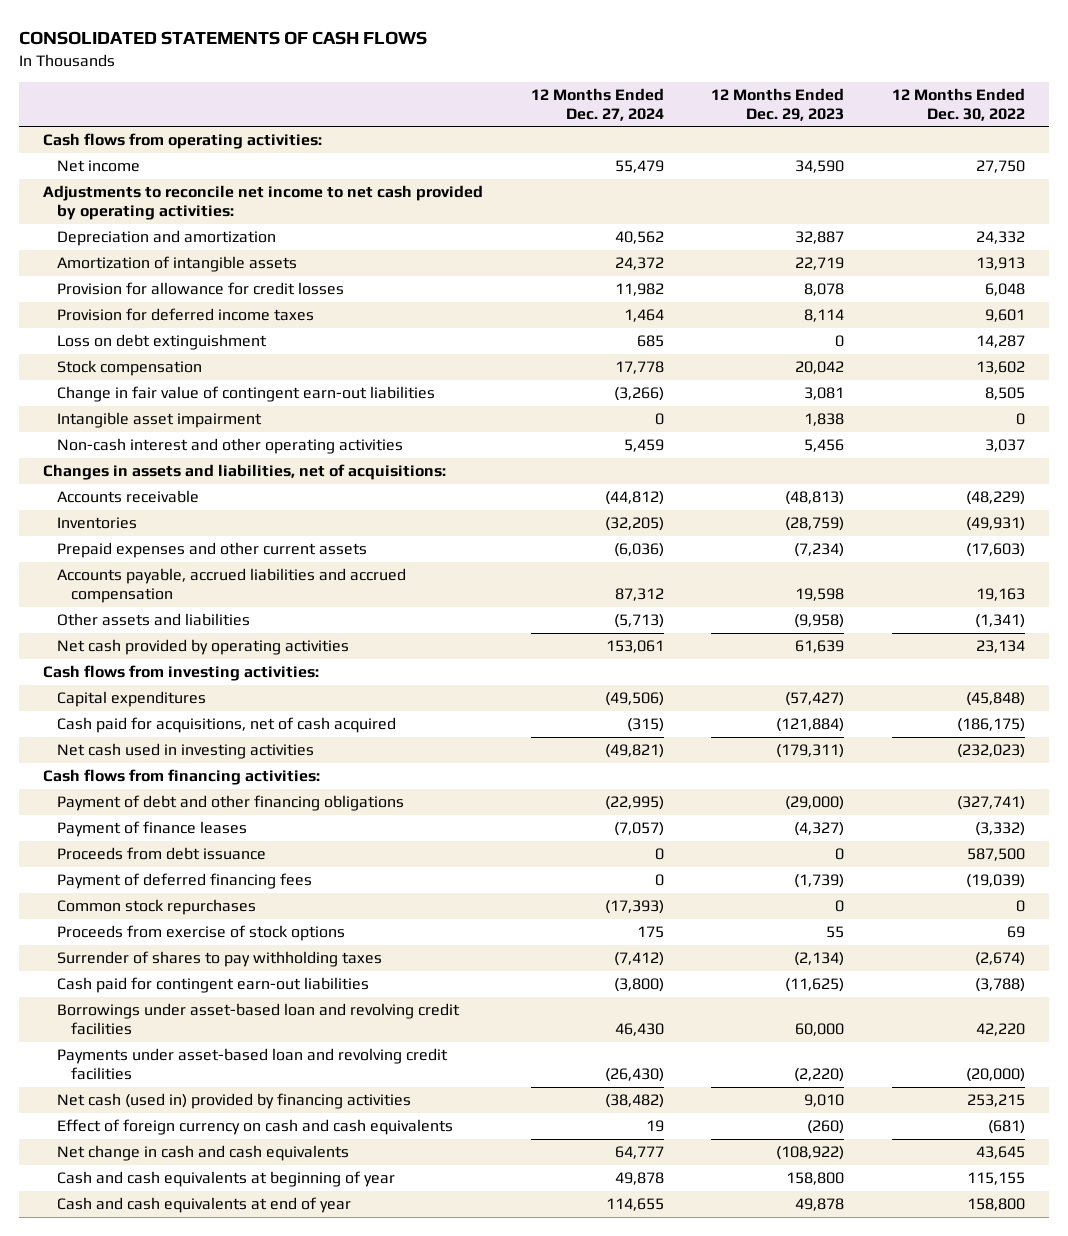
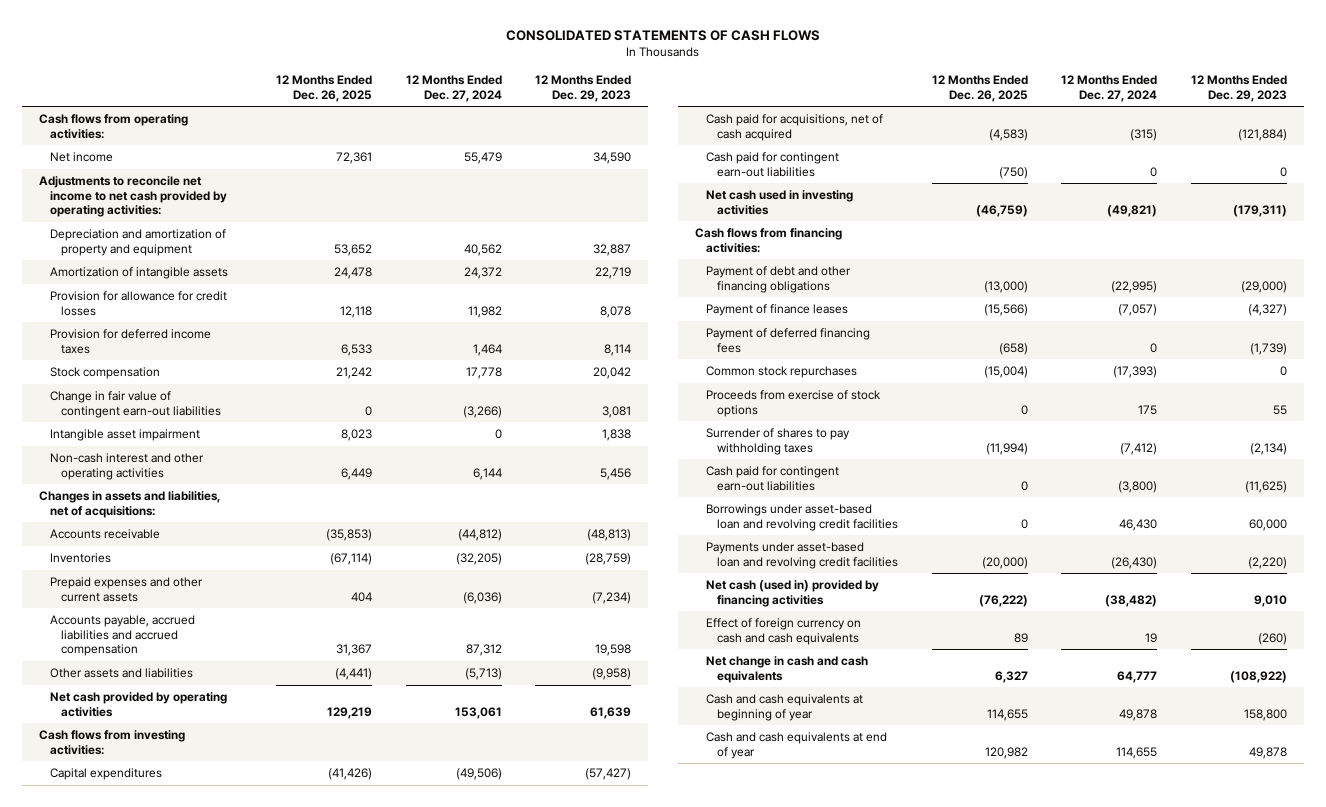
- | 12 Months Ended Dec. 27, 2024 | 12 Months Ended Dec. 29, 2023 | 12 Months Ended Dec. 30, 2022
+ | 12 Months Ended Dec. 26, 2025 | 12 Months Ended Dec. 27, 2024 | 12 Months Ended Dec. 29, 2023
- Depreciation and amortization | 40,562 | 32,887 | 24,332
+ Depreciation and amortization of property and equipment | 53,652 | 40,562 | 32,887
- Loss on debt extinguishment | 685 | 0 | 14,287
- Non-cash interest and other operating activities | 5,459 | 5,456 | 3,037
+ Non-cash interest and other operating activities | 6,449 | 6,144 | 5,456
+ Cash paid for contingent earn-out liabilities | (750) | 0 | 0
- Proceeds from debt issuance | 0 | 0 | 587,500

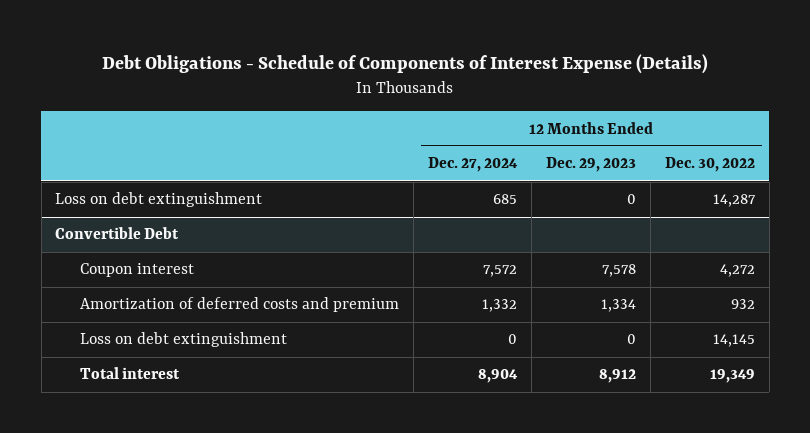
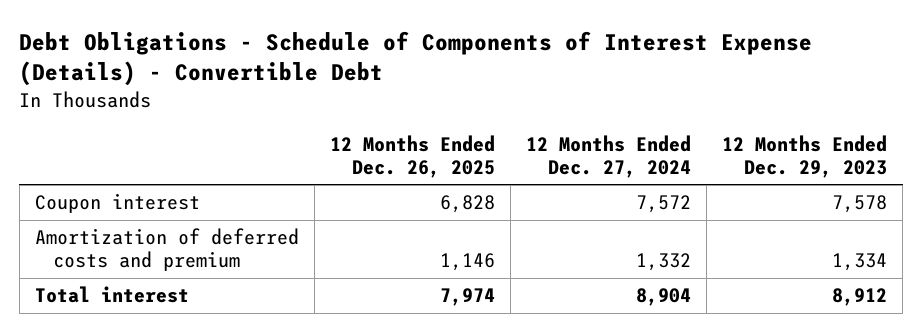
- Debt Obligations - Schedule of Components of Interest Expense (Details)
+ Debt Obligations - Schedule of Components of Interest Expense (Details) - Convertible Debt
- | 12 Months Ended Dec. 27, 2024 | 12 Months Ended Dec. 29, 2023 | 12 Months Ended Dec. 30, 2022
+ | 12 Months Ended Dec. 26, 2025 | 12 Months Ended Dec. 27, 2024 | 12 Months Ended Dec. 29, 2023
- Loss on debt extinguishment | 685 | 0 | 14,287
- Convertible Debt
- Loss on debt extinguishment | 0 | 0 | 14,145

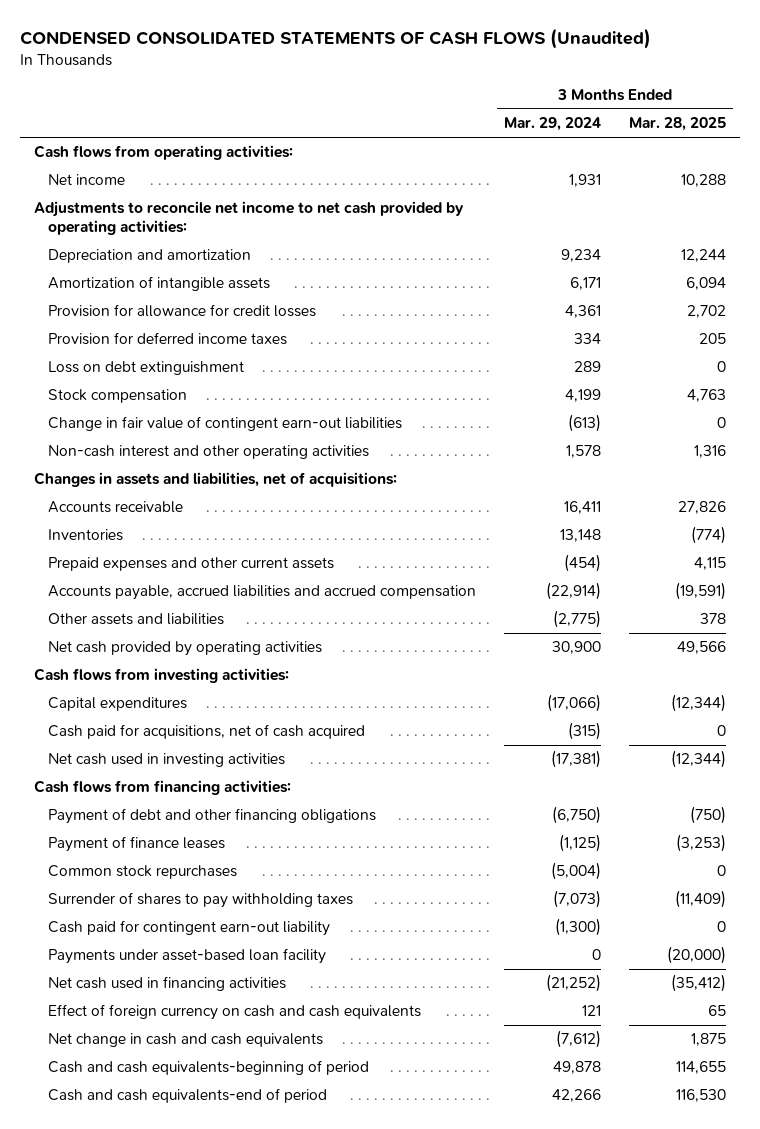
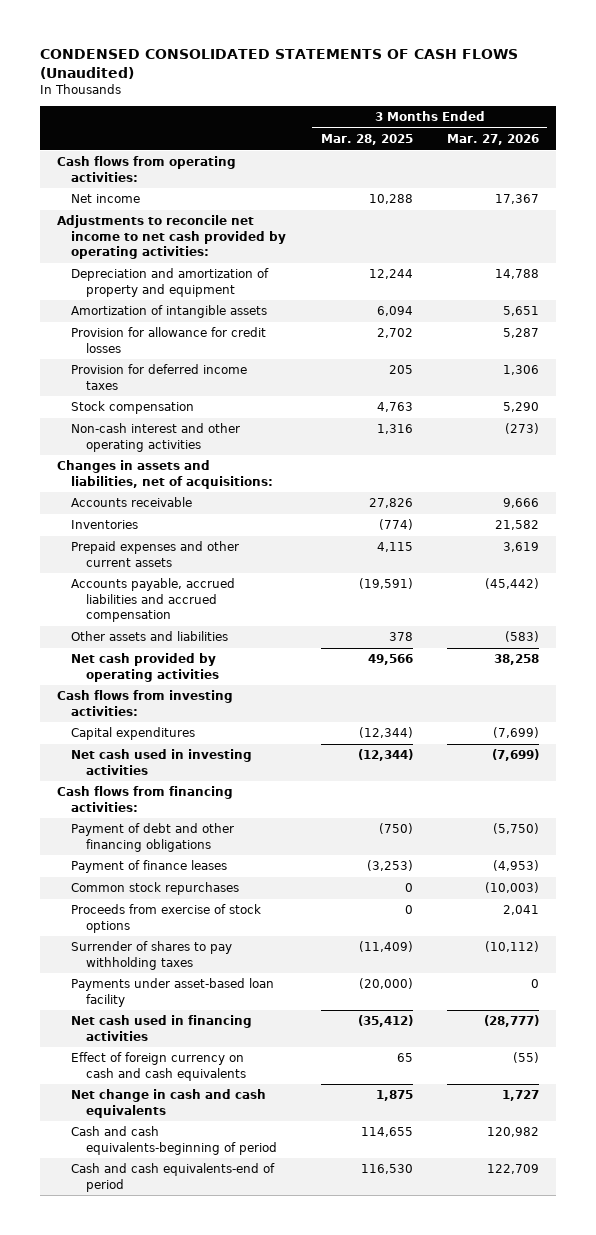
- | 3 Months Ended Mar. 29, 2024 | 3 Months Ended Mar. 28, 2025
+ | 3 Months Ended Mar. 28, 2025 | 3 Months Ended Mar. 27, 2026
- Depreciation and amortization | 9,234 | 12,244
+ Depreciation and amortization of property and equipment | 12,244 | 14,788
- Loss on debt extinguishment | 289 | 0
- Change in fair value of contingent earn-out liabilities | (613) | 0
- Cash paid for acquisitions, net of cash acquired | (315) | 0
+ Proceeds from exercise of stock options | 0 | 2,041
- Cash paid for contingent earn-out liability | (1,300) | 0

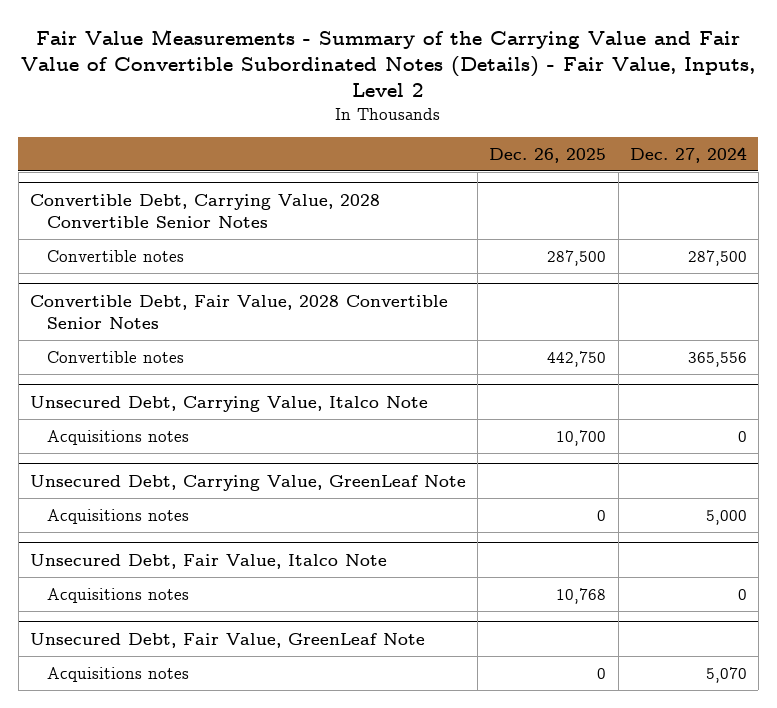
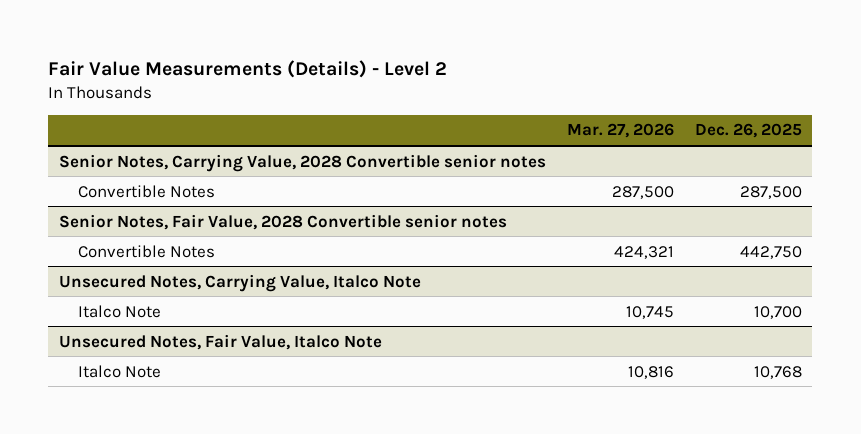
- Fair Value Measurements - Summary of the Carrying Value and Fair Value of Convertible Subordinated Notes (Details) - Fair Value, Inputs, Level 2
+ Fair Value Measurements (Details) - Level 2
- | Dec. 26, 2025 | Dec. 27, 2024
+ | Mar. 27, 2026 | Dec. 26, 2025
- Convertible Debt, Carrying Value, 2028 Convertible Senior Notes
- Convertible notes | 287,500 | 287,500
- Convertible Debt, Fair Value, 2028 Convertible Senior Notes
- Convertible notes | 442,750 | 365,556
- Unsecured Debt, Carrying Value, Italco Note
- Acquisitions notes | 10,700 | 0
- Unsecured Debt, Carrying Value, GreenLeaf Note
- Acquisitions notes | 0 | 5,000
- Unsecured Debt, Fair Value, Italco Note
- Acquisitions notes | 10,768 | 0
- Unsecured Debt, Fair Value, GreenLeaf Note
- Acquisitions notes | 0 | 5,070
+ Senior Notes, Carrying Value, 2028 Convertible senior notes
+ Convertible Notes | 287,500 | 287,500
+ Senior Notes, Fair Value, 2028 Convertible senior notes
+ Convertible Notes | 424,321 | 442,750
+ Unsecured Notes, Carrying Value, Italco Note
+ Italco Note | 10,745 | 10,700
+ Unsecured Notes, Fair Value, Italco Note
+ Italco Note | 10,816 | 10,768

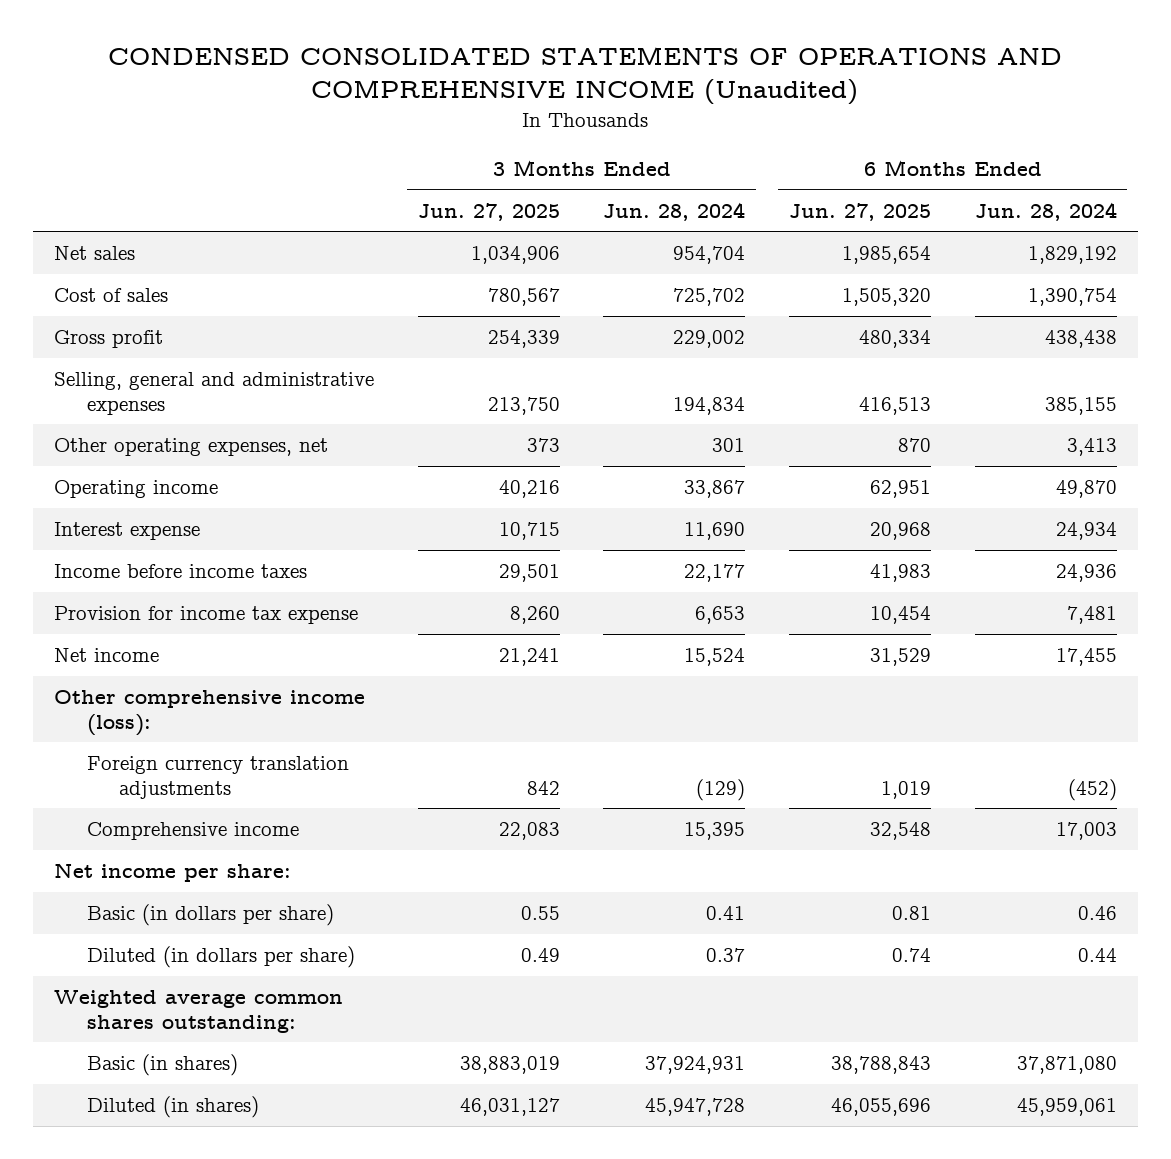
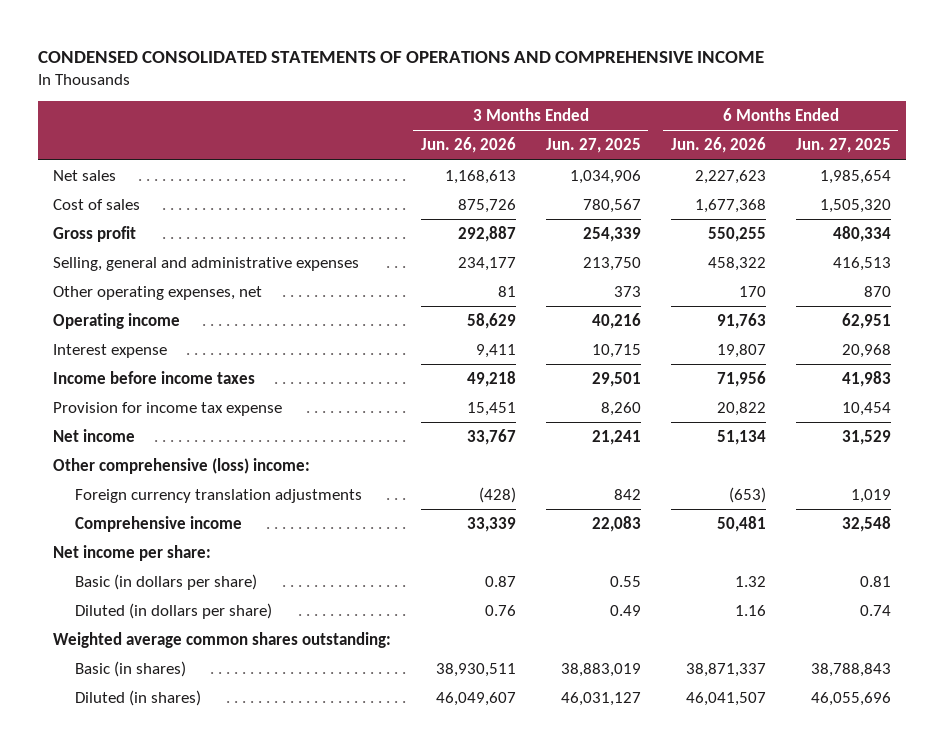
- CONDENSED CONSOLIDATED STATEMENTS OF OPERATIONS AND COMPREHENSIVE INCOME (Unaudited)
+ CONDENSED CONSOLIDATED STATEMENTS OF OPERATIONS AND COMPREHENSIVE INCOME
- | 3 Months Ended Jun. 27, 2025 | 3 Months Ended Jun. 28, 2024 | 6 Months Ended Jun. 27, 2025 | 6 Months Ended Jun. 28, 2024
+ | 3 Months Ended Jun. 26, 2026 | 3 Months Ended Jun. 27, 2025 | 6 Months Ended Jun. 26, 2026 | 6 Months Ended Jun. 27, 2025
- Other comprehensive income (loss):
+ Other comprehensive (loss) income:

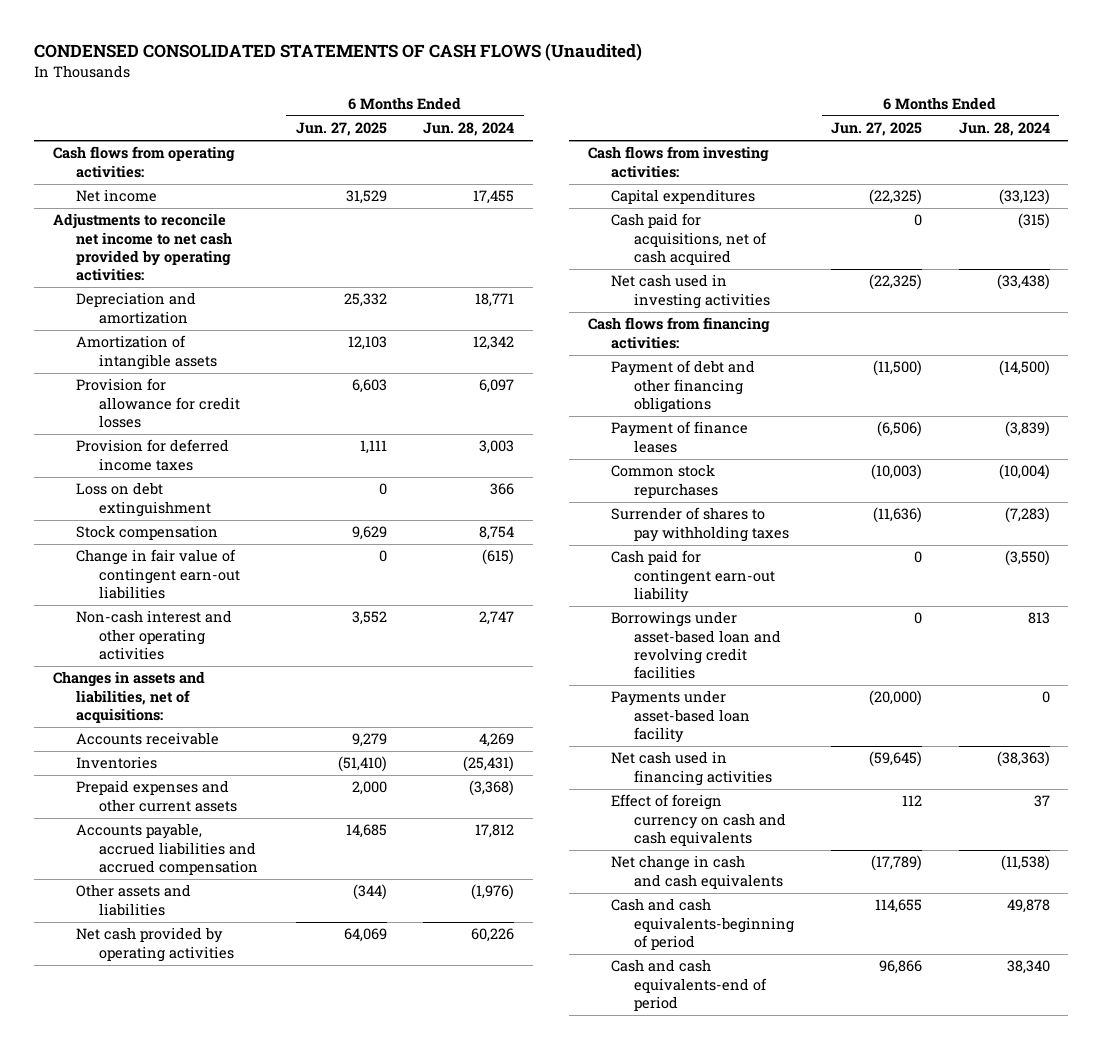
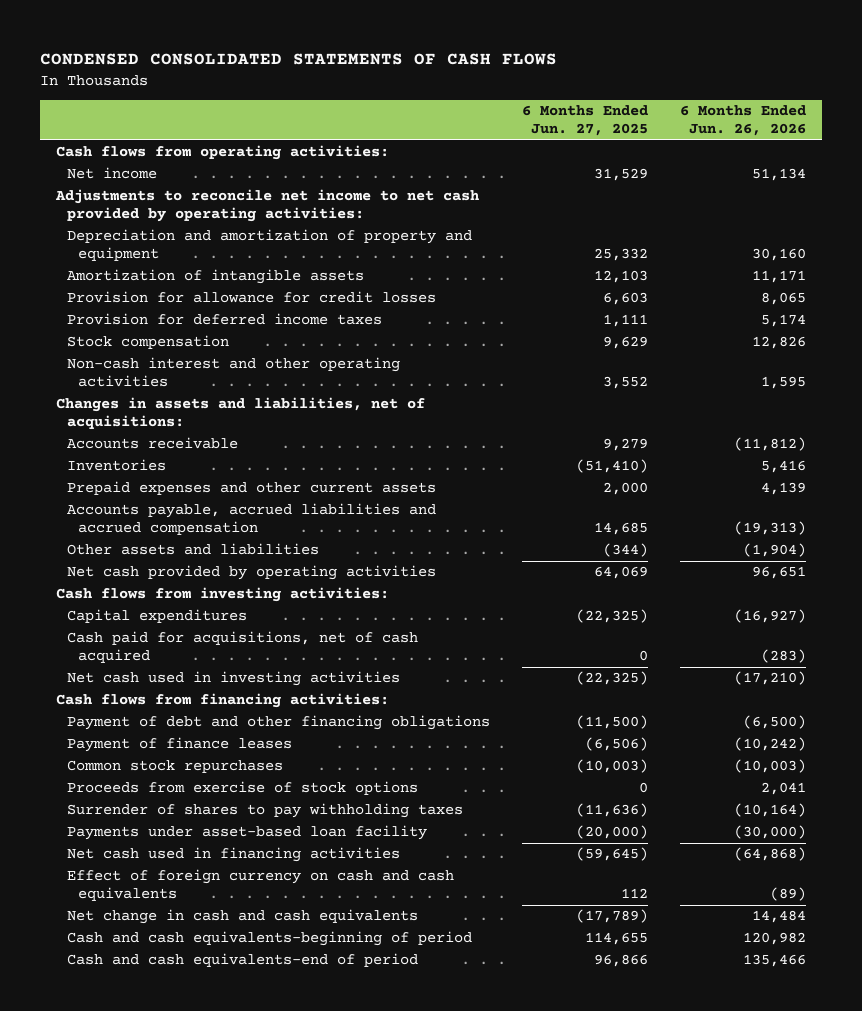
- CONDENSED CONSOLIDATED STATEMENTS OF CASH FLOWS (Unaudited)
+ CONDENSED CONSOLIDATED STATEMENTS OF CASH FLOWS
- | 6 Months Ended Jun. 27, 2025 | 6 Months Ended Jun. 28, 2024
+ | 6 Months Ended Jun. 27, 2025 | 6 Months Ended Jun. 26, 2026
- Depreciation and amortization | 25,332 | 18,771
+ Depreciation and amortization of property and equipment | 25,332 | 30,160
- Loss on debt extinguishment | 0 | 366
- Change in fair value of contingent earn-out liabilities | 0 | (615)
+ Proceeds from exercise of stock options | 0 | 2,041
- Cash paid for contingent earn-out liability | 0 | (3,550)
- Borrowings under asset-based loan and revolving credit facilities | 0 | 813

